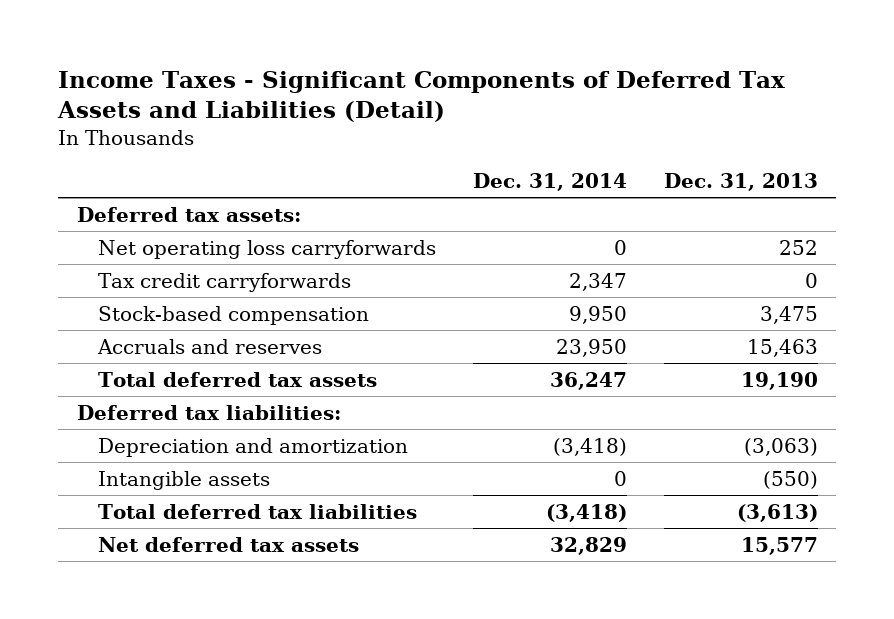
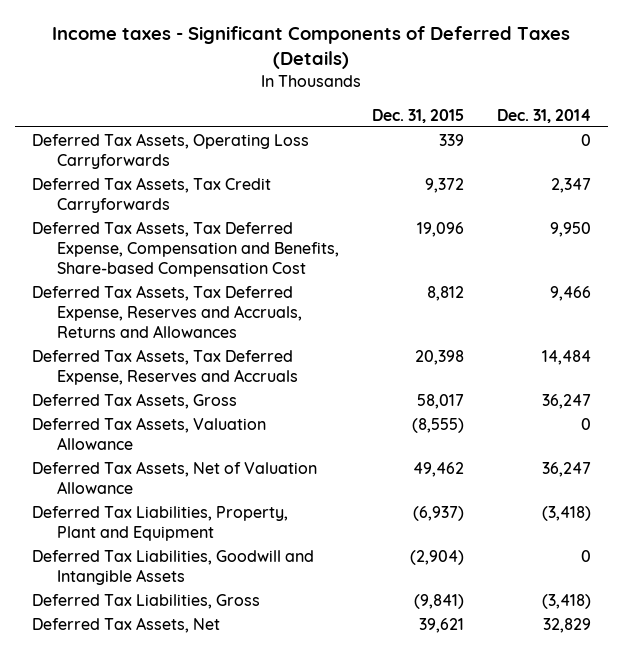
- Income Taxes - Significant Components of Deferred Tax Assets and Liabilities (Detail)
+ Income taxes - Significant Components of Deferred Taxes (Details)
- | Dec. 31, 2014 | Dec. 31, 2013
+ | Dec. 31, 2015 | Dec. 31, 2014
- Deferred tax assets:
- Net operating loss carryforwards | 0 | 252
- Tax credit carryforwards | 2,347 | 0
- Stock-based compensation | 9,950 | 3,475
- Accruals and reserves | 23,950 | 15,463
- Total deferred tax assets | 36,247 | 19,190
- Deferred tax liabilities:
- Depreciation and amortization | (3,418) | (3,063)
- Intangible assets | 0 | (550)
- Total deferred tax liabilities | (3,418) | (3,613)
- Net deferred tax assets | 32,829 | 15,577
+ Deferred Tax Assets, Operating Loss Carryforwards | 339 | 0
+ Deferred Tax Assets, Tax Credit Carryforwards | 9,372 | 2,347
+ Deferred Tax Assets, Tax Deferred Expense, Compensation and Benefits, Share-based Compensation Cost | 19,096 | 9,950
+ Deferred Tax Assets, Tax Deferred Expense, Reserves and Accruals, Returns and Allowances | 8,812 | 9,466
+ Deferred Tax Assets, Tax Deferred Expense, Reserves and Accruals | 20,398 | 14,484
+ Deferred Tax Assets, Gross | 58,017 | 36,247
+ Deferred Tax Assets, Valuation Allowance | (8,555) | 0
+ Deferred Tax Assets, Net of Valuation Allowance | 49,462 | 36,247
+ Deferred Tax Liabilities, Property, Plant and Equipment | (6,937) | (3,418)
+ Deferred Tax Liabilities, Goodwill and Intangible Assets | (2,904) | 0
+ Deferred Tax Liabilities, Gross | (9,841) | (3,418)
+ Deferred Tax Assets, Net | 39,621 | 32,829

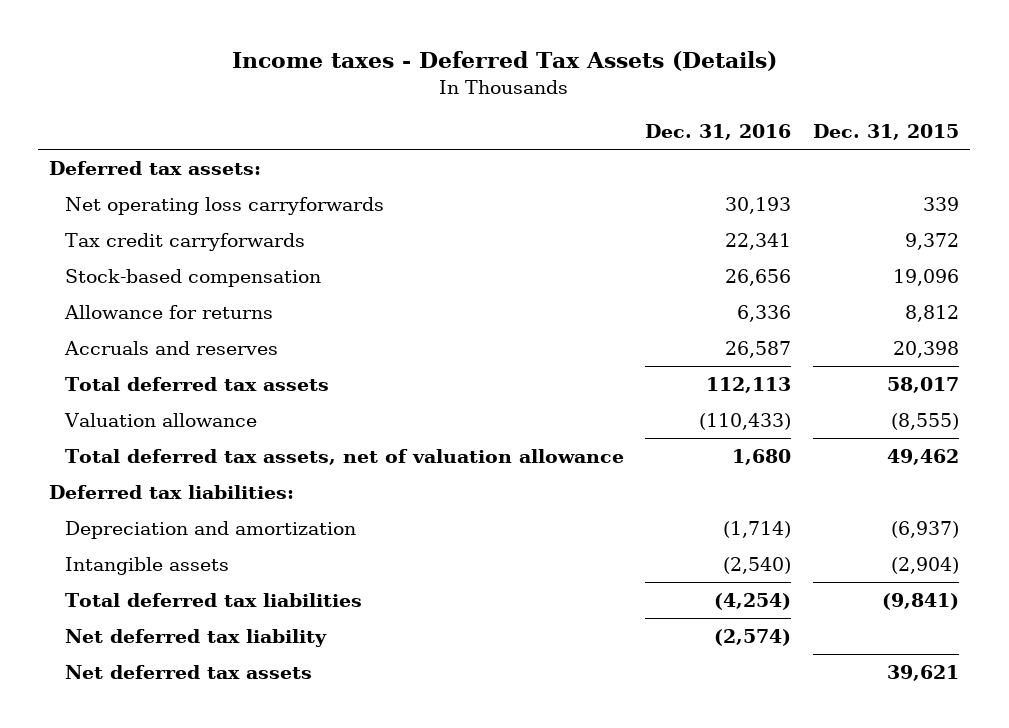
- Income taxes - Significant Components of Deferred Taxes (Details)
+ Income taxes - Deferred Tax Assets (Details)
- | Dec. 31, 2015 | Dec. 31, 2014
+ | Dec. 31, 2016 | Dec. 31, 2015
- Deferred Tax Assets, Operating Loss Carryforwards | 339 | 0
- Deferred Tax Assets, Tax Credit Carryforwards | 9,372 | 2,347
- Deferred Tax Assets, Tax Deferred Expense, Compensation and Benefits, Share-based Compensation Cost | 19,096 | 9,950
- Deferred Tax Assets, Tax Deferred Expense, Reserves and Accruals, Returns and Allowances | 8,812 | 9,466
- Deferred Tax Assets, Tax Deferred Expense, Reserves and Accruals | 20,398 | 14,484
- Deferred Tax Assets, Gross | 58,017 | 36,247
- Deferred Tax Assets, Valuation Allowance | (8,555) | 0
- Deferred Tax Assets, Net of Valuation Allowance | 49,462 | 36,247
- Deferred Tax Liabilities, Property, Plant and Equipment | (6,937) | (3,418)
- Deferred Tax Liabilities, Goodwill and Intangible Assets | (2,904) | 0
- Deferred Tax Liabilities, Gross | (9,841) | (3,418)
- Deferred Tax Assets, Net | 39,621 | 32,829
+ Deferred tax assets:
+ Net operating loss carryforwards | 30,193 | 339
+ Tax credit carryforwards | 22,341 | 9,372
+ Stock-based compensation | 26,656 | 19,096
+ Allowance for returns | 6,336 | 8,812
+ Accruals and reserves | 26,587 | 20,398
+ Total deferred tax assets | 112,113 | 58,017
+ Valuation allowance | (110,433) | (8,555)
+ Total deferred tax assets, net of valuation allowance | 1,680 | 49,462
+ Deferred tax liabilities:
+ Depreciation and amortization | (1,714) | (6,937)
+ Intangible assets | (2,540) | (2,904)
+ Total deferred tax liabilities | (4,254) | (9,841)
+ Net deferred tax liability | (2,574) |
+ Net deferred tax assets | | 39,621

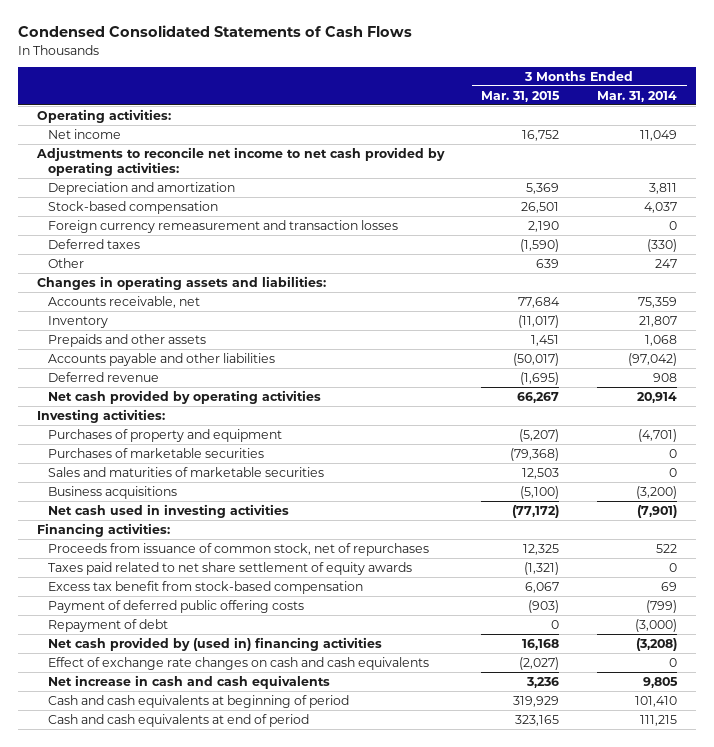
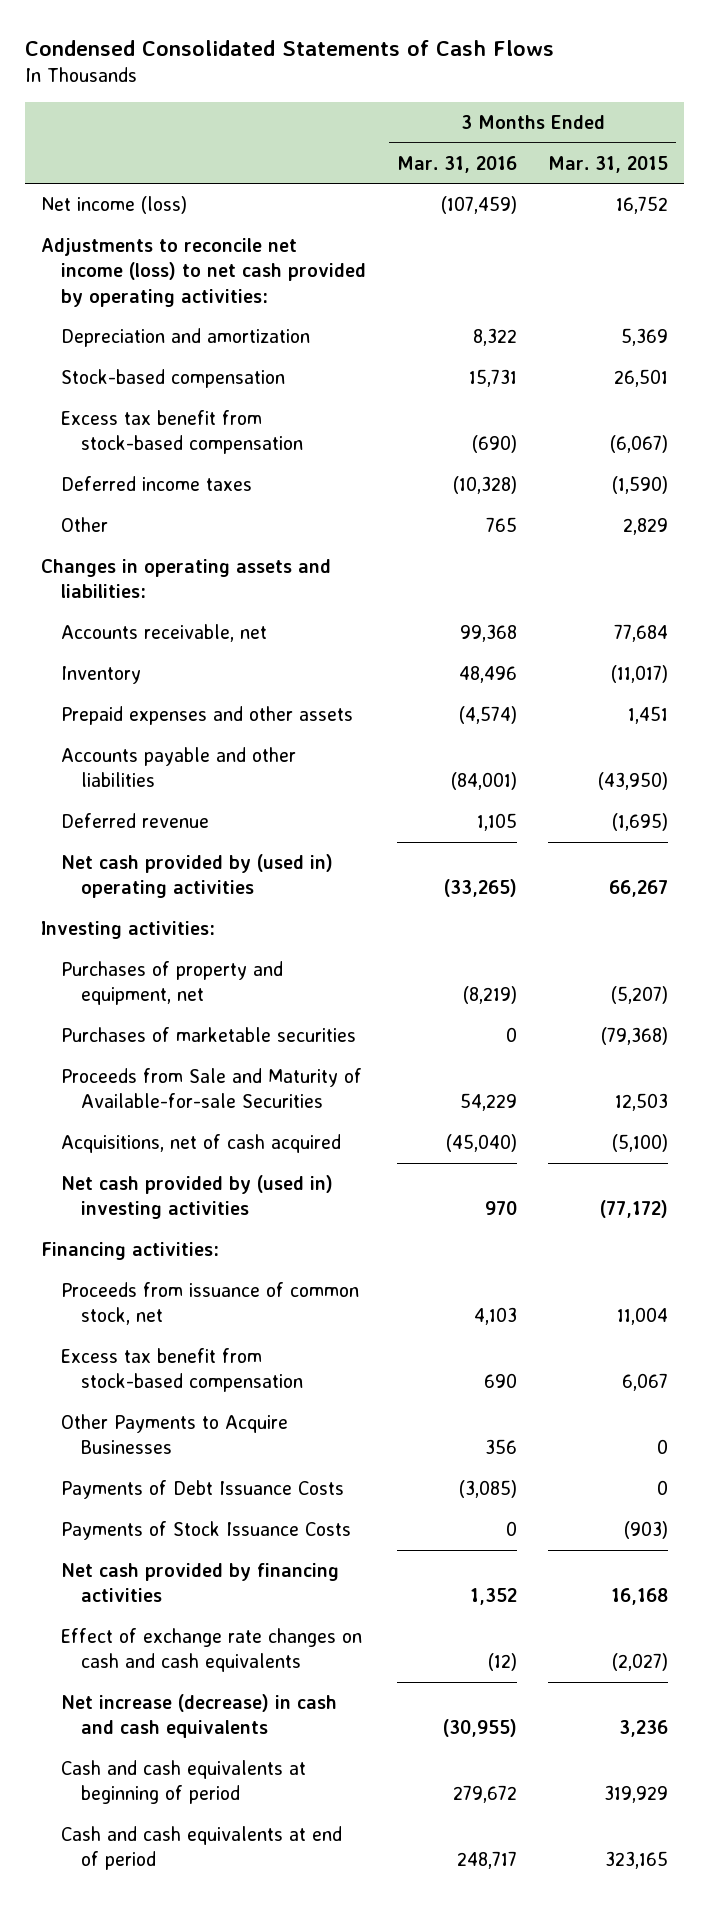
- | 3 Months Ended Mar. 31, 2015 | 3 Months Ended Mar. 31, 2014
+ | 3 Months Ended Mar. 31, 2016 | 3 Months Ended Mar. 31, 2015
- Operating activities:
- Net income | 16,752 | 11,049
- Adjustments to reconcile net income to net cash provided by operating activities:
+ Net income (loss) | (107,459) | 16,752
+ Adjustments to reconcile net income (loss) to net cash provided by operating activities:
- Foreign currency remeasurement and transaction losses | 2,190 | 0
- Deferred taxes | (1,590) | (330)
- Other | 639 | 247
+ Excess tax benefit from stock-based compensation | (690) | (6,067)
+ Deferred income taxes | (10,328) | (1,590)
+ Other | 765 | 2,829
- Prepaids and other assets | 1,451 | 1,068
- Accounts payable and other liabilities | (50,017) | (97,042)
+ Prepaid expenses and other assets | (4,574) | 1,451
+ Accounts payable and other liabilities | (84,001) | (43,950)
- Net cash provided by operating activities | 66,267 | 20,914
+ Net cash provided by (used in) operating activities | (33,265) | 66,267
- Purchases of property and equipment | (5,207) | (4,701)
+ Purchases of property and equipment, net | (8,219) | (5,207)
- Sales and maturities of marketable securities | 12,503 | 0
- Business acquisitions | (5,100) | (3,200)
- Net cash used in investing activities | (77,172) | (7,901)
+ Proceeds from Sale and Maturity of Available-for-sale Securities | 54,229 | 12,503
+ Acquisitions, net of cash acquired | (45,040) | (5,100)
+ Net cash provided by (used in) investing activities | 970 | (77,172)
- Proceeds from issuance of common stock, net of repurchases | 12,325 | 522
- Taxes paid related to net share settlement of equity awards | (1,321) | 0
+ Proceeds from issuance of common stock, net | 4,103 | 11,004
- Payment of deferred public offering costs | (903) | (799)
- Repayment of debt | 0 | (3,000)
- Net cash provided by (used in) financing activities | 16,168 | (3,208)
+ Other Payments to Acquire Businesses | 356 | 0
+ Payments of Debt Issuance Costs | (3,085) | 0
+ Payments of Stock Issuance Costs | 0 | (903)
+ Net cash provided by financing activities | 1,352 | 16,168
- Net increase in cash and cash equivalents | 3,236 | 9,805
+ Net increase (decrease) in cash and cash equivalents | (30,955) | 3,236

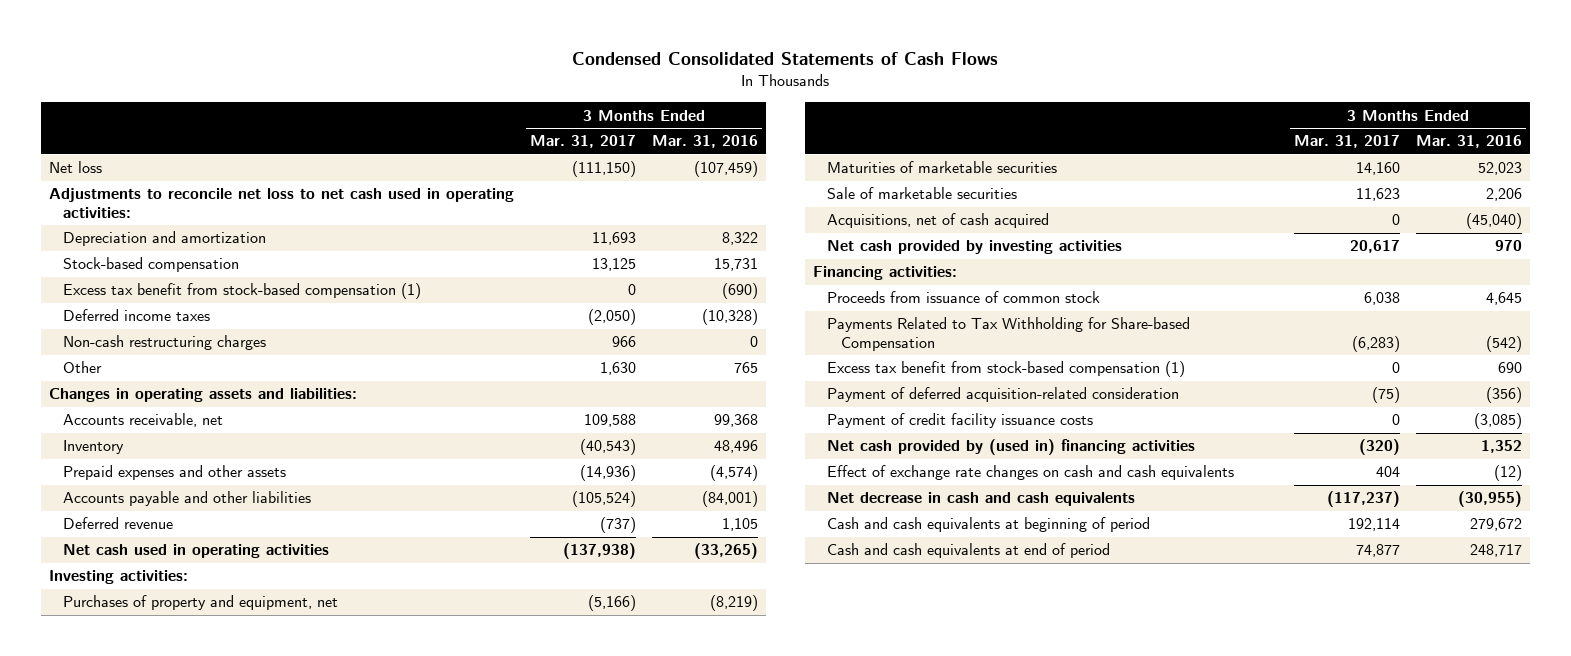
- | 3 Months Ended Mar. 31, 2016 | 3 Months Ended Mar. 31, 2015
+ | 3 Months Ended Mar. 31, 2017 | 3 Months Ended Mar. 31, 2016
- Net income (loss) | (107,459) | 16,752
- Adjustments to reconcile net income (loss) to net cash provided by operating activities:
+ Net loss | (111,150) | (107,459)
+ Adjustments to reconcile net loss to net cash used in operating activities:
- Excess tax benefit from stock-based compensation | (690) | (6,067)
+ Excess tax benefit from stock-based compensation (1) | 0 | (690)
+ Non-cash restructuring charges | 966 | 0
- Net cash provided by (used in) operating activities | (33,265) | 66,267
+ Net cash used in operating activities | (137,938) | (33,265)
- Purchases of marketable securities | 0 | (79,368)
- Proceeds from Sale and Maturity of Available-for-sale Securities | 54,229 | 12,503
+ Maturities of marketable securities | 14,160 | 52,023
+ Sale of marketable securities | 11,623 | 2,206
- Net cash provided by (used in) investing activities | 970 | (77,172)
+ Net cash provided by investing activities | 20,617 | 970
- Proceeds from issuance of common stock, net | 4,103 | 11,004
- Excess tax benefit from stock-based compensation | 690 | 6,067
- Other Payments to Acquire Businesses | 356 | 0
- Payments of Debt Issuance Costs | (3,085) | 0
- Payments of Stock Issuance Costs | 0 | (903)
- Net cash provided by financing activities | 1,352 | 16,168
+ Proceeds from issuance of common stock | 6,038 | 4,645
+ Payments Related to Tax Withholding for Share-based Compensation | (6,283) | (542)
+ Excess tax benefit from stock-based compensation (1) | 0 | 690
+ Payment of deferred acquisition-related consideration | (75) | (356)
+ Payment of credit facility issuance costs | 0 | (3,085)
+ Net cash provided by (used in) financing activities | (320) | 1,352
- Net increase (decrease) in cash and cash equivalents | (30,955) | 3,236
+ Net decrease in cash and cash equivalents | (117,237) | (30,955)

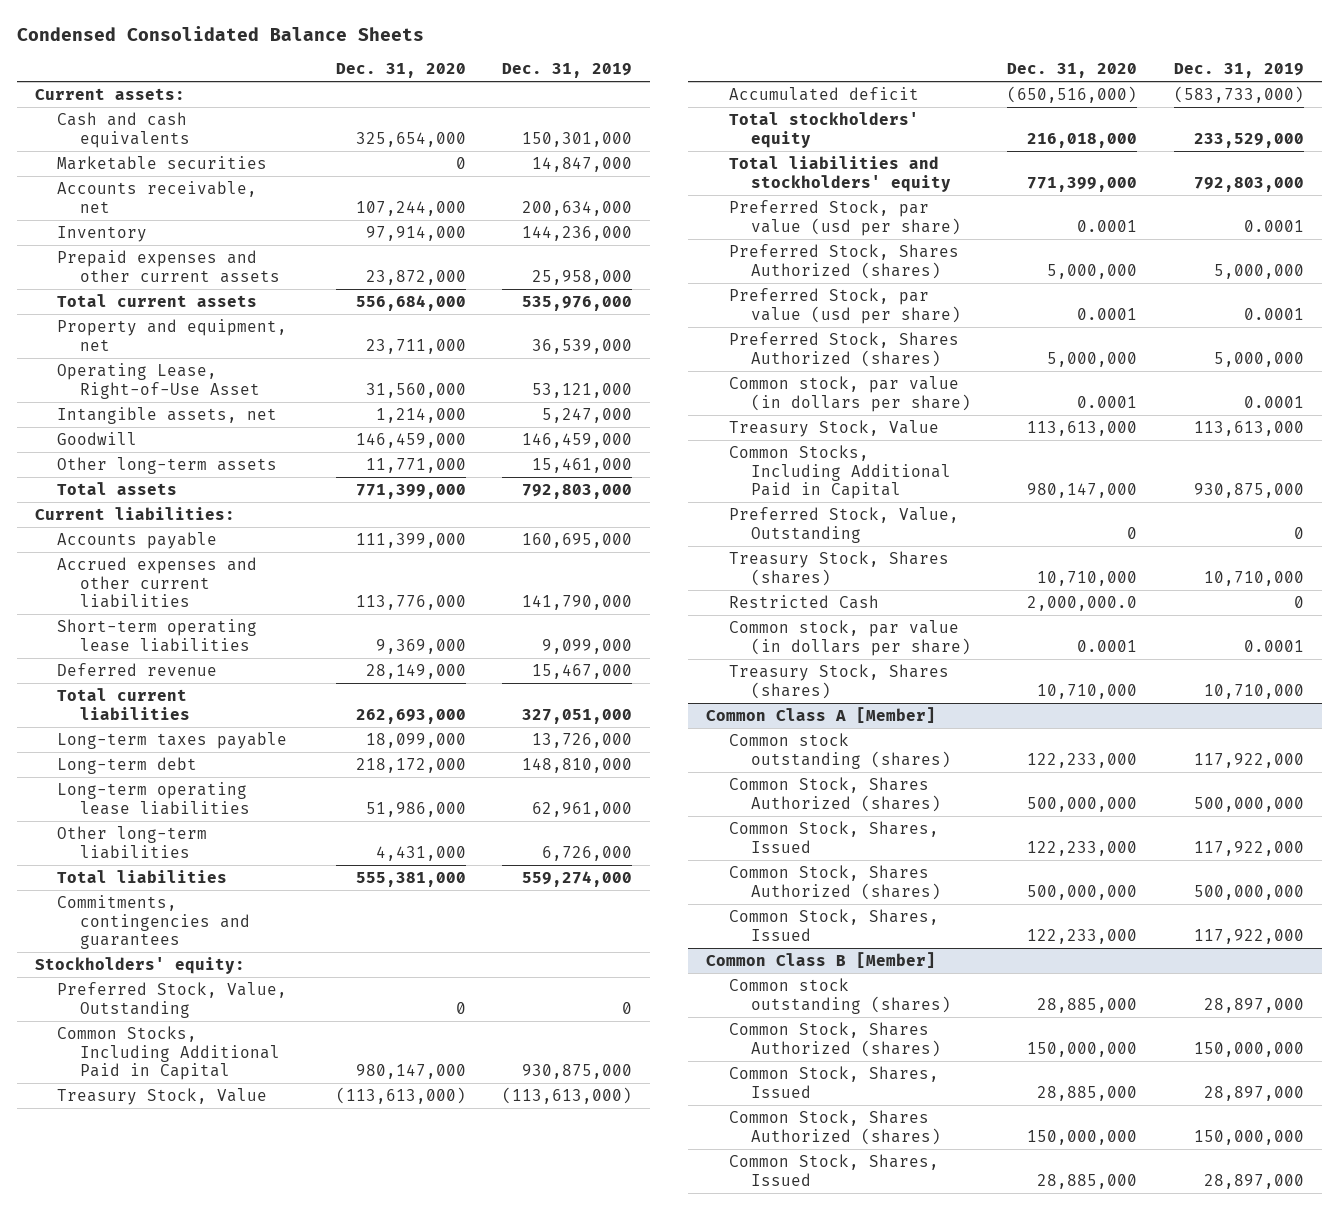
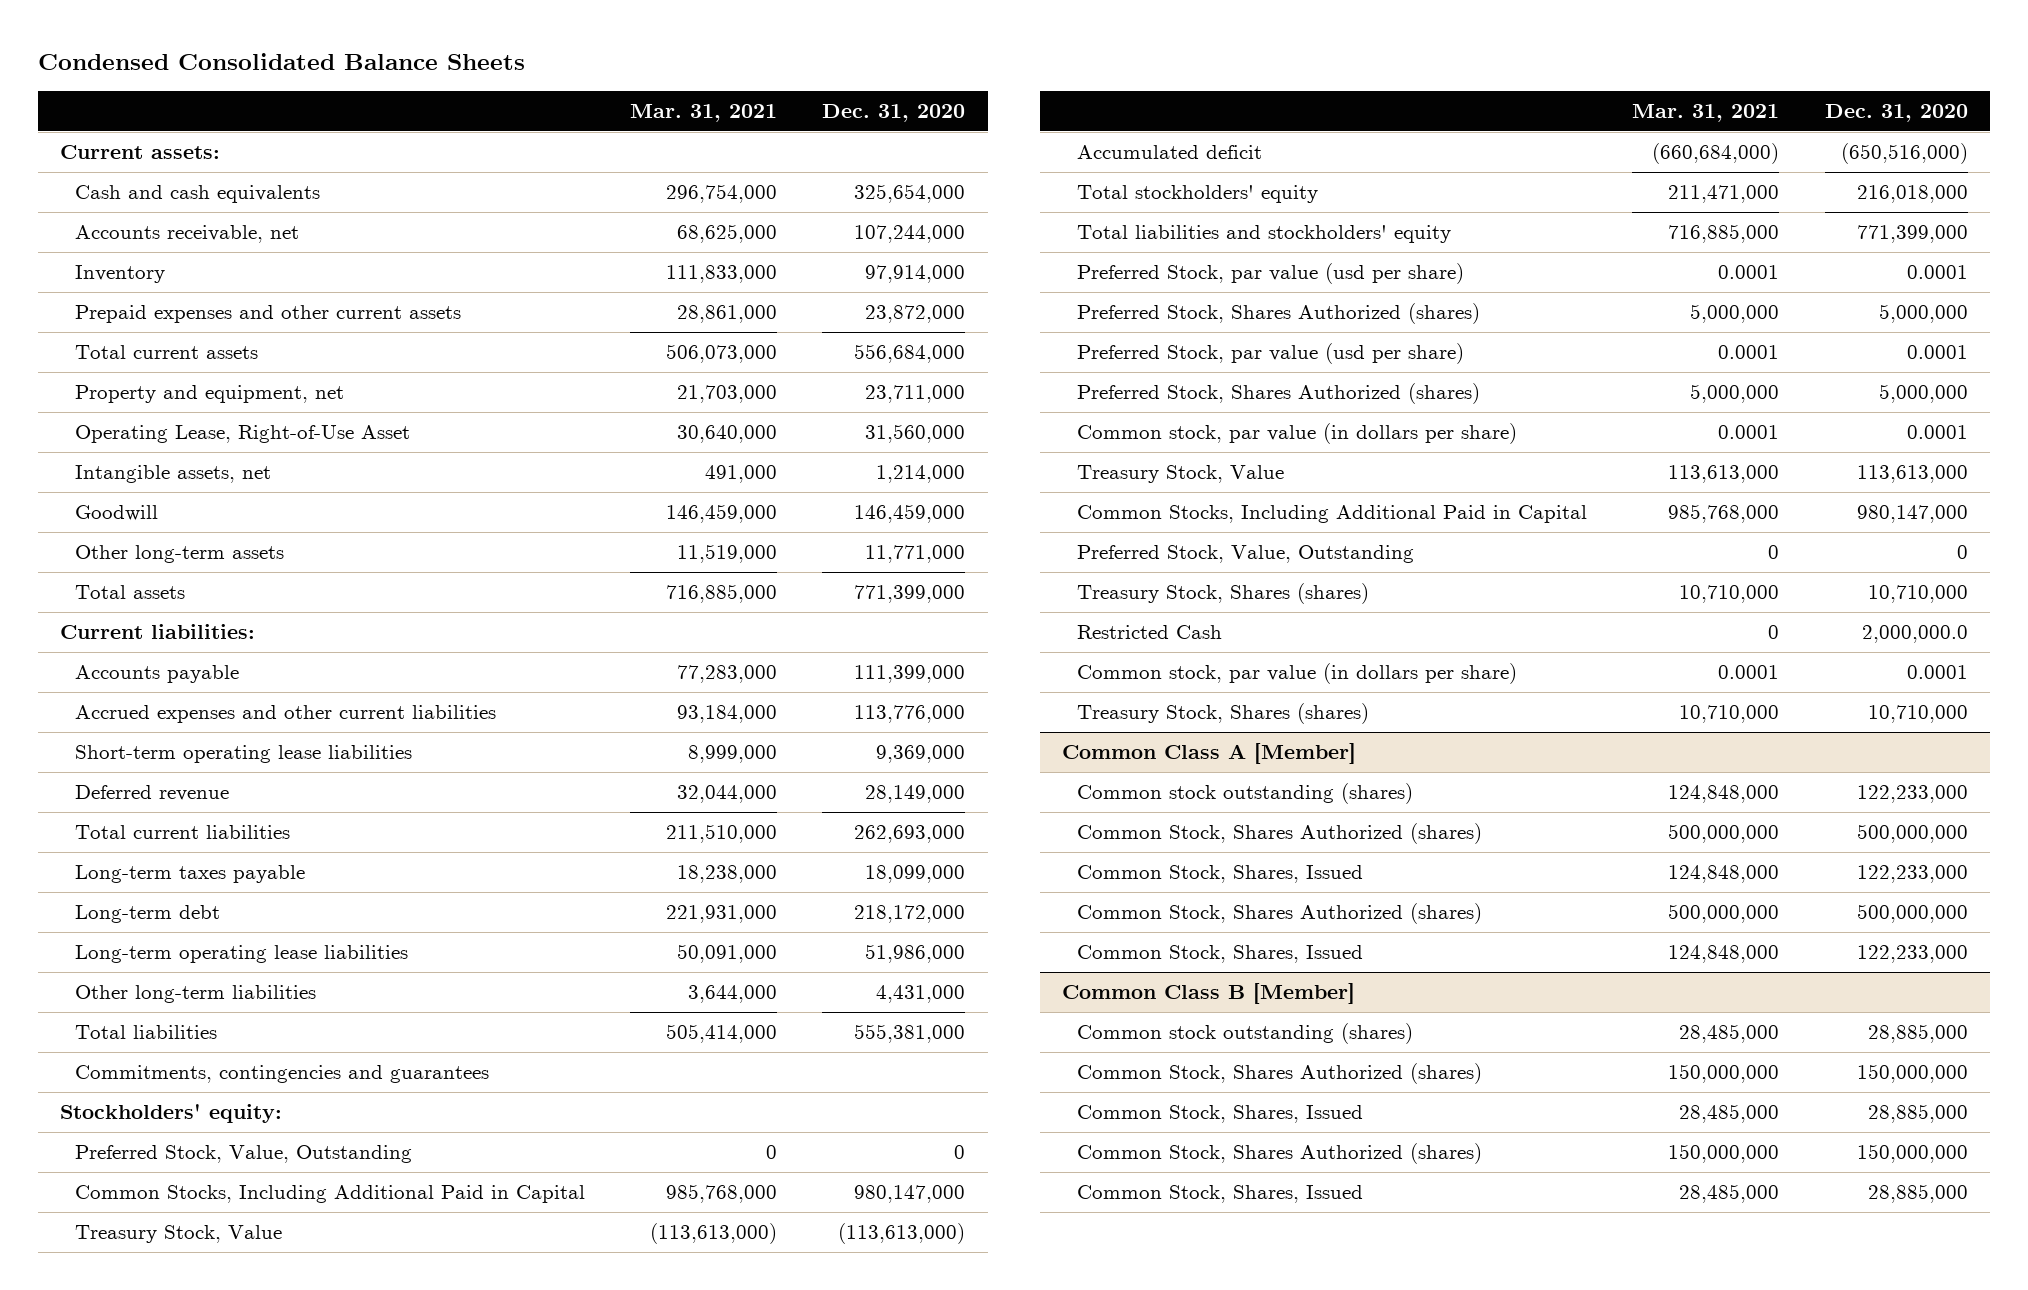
- | Dec. 31, 2020 | Dec. 31, 2019
+ | Mar. 31, 2021 | Dec. 31, 2020
- Marketable securities | 0 | 14,847,000

